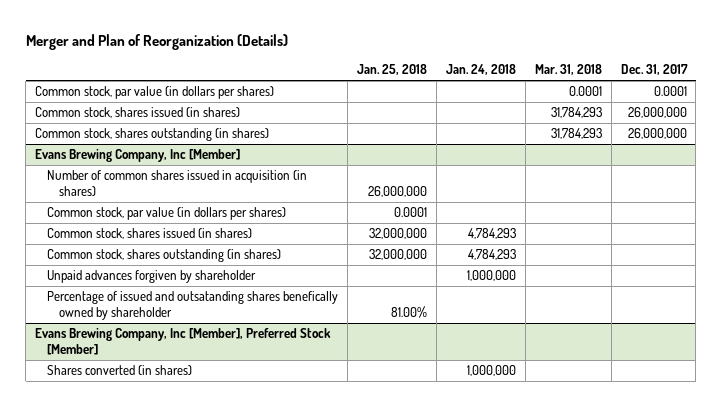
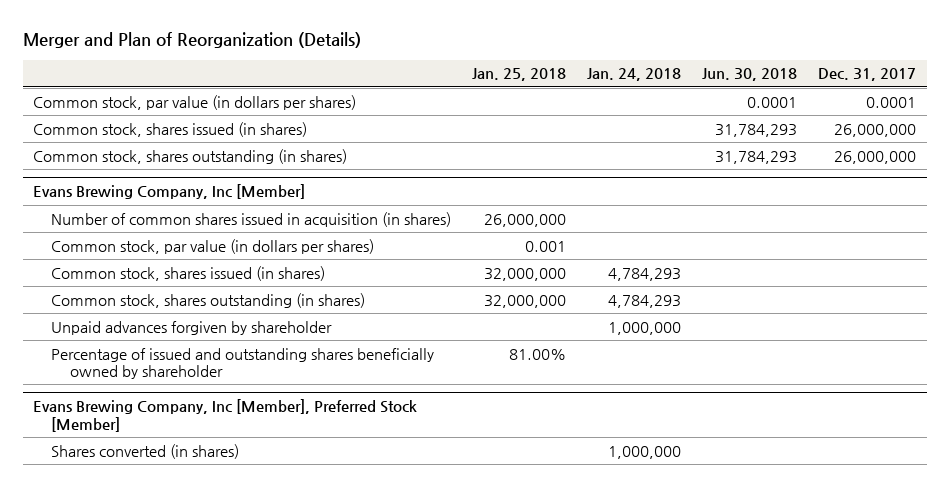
- | Jan. 25, 2018 | Jan. 24, 2018 | Mar. 31, 2018 | Dec. 31, 2017
+ | Jan. 25, 2018 | Jan. 24, 2018 | Jun. 30, 2018 | Dec. 31, 2017
@ Evans Brewing Company, Inc [Member]
- Common stock, par value (in dollars per shares) | 0.0001 | | |
+ Common stock, par value (in dollars per shares) | 0.001 | | |
- Percentage of issued and outsatanding shares benefically owned by shareholder | 81.00% | | |
+ Percentage of issued and outstanding shares beneficially owned by shareholder | 81.00% | | |

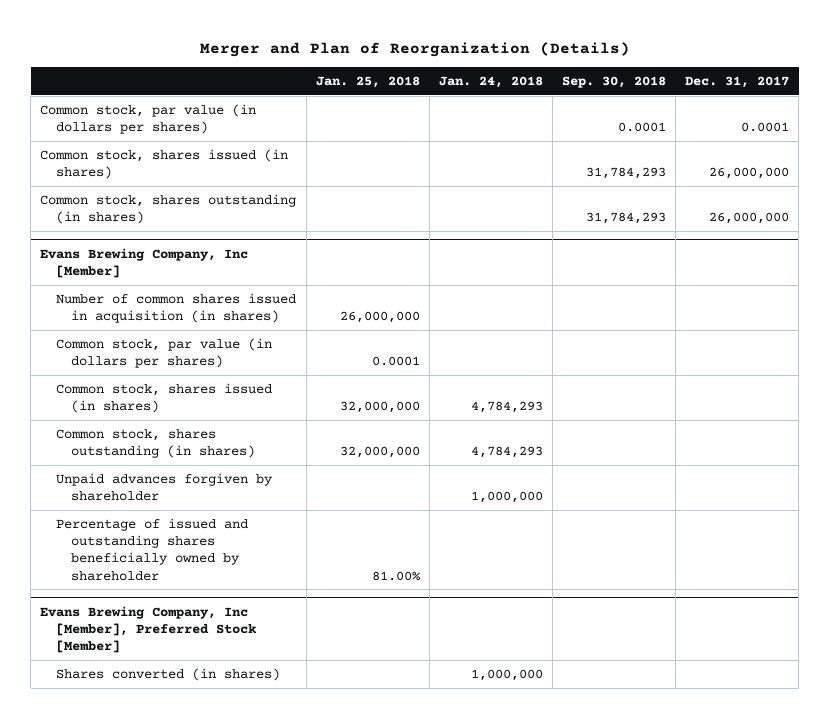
- | Jan. 25, 2018 | Jan. 24, 2018 | Jun. 30, 2018 | Dec. 31, 2017
+ | Jan. 25, 2018 | Jan. 24, 2018 | Sep. 30, 2018 | Dec. 31, 2017
@ Evans Brewing Company, Inc [Member]
- Common stock, par value (in dollars per shares) | 0.001 | | |
+ Common stock, par value (in dollars per shares) | 0.0001 | | |

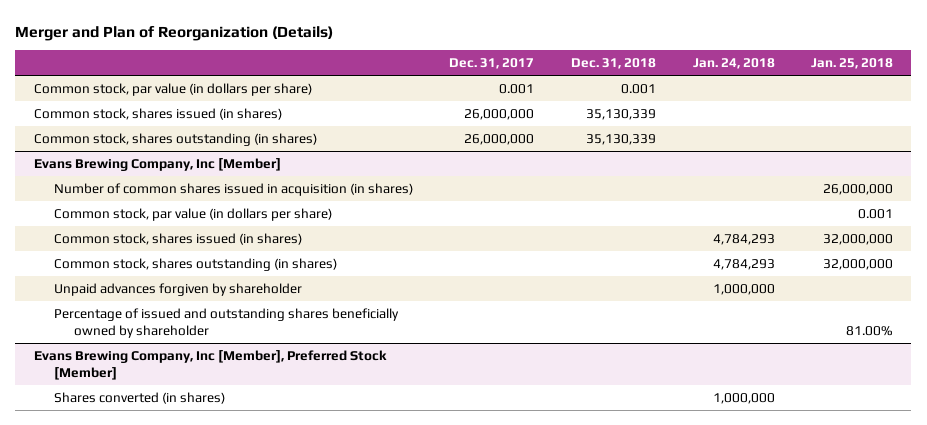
- | Jan. 25, 2018 | Jan. 24, 2018 | Sep. 30, 2018 | Dec. 31, 2017
+ | Dec. 31, 2017 | Dec. 31, 2018 | Jan. 24, 2018 | Jan. 25, 2018
- Common stock, par value (in dollars per shares) | | | 0.0001 | 0.0001
+ Common stock, par value (in dollars per share) | 0.001 | 0.001 | |
@ Evans Brewing Company, Inc [Member]
- Common stock, par value (in dollars per shares) | 0.0001 | | |
+ Common stock, par value (in dollars per share) | | | | 0.001

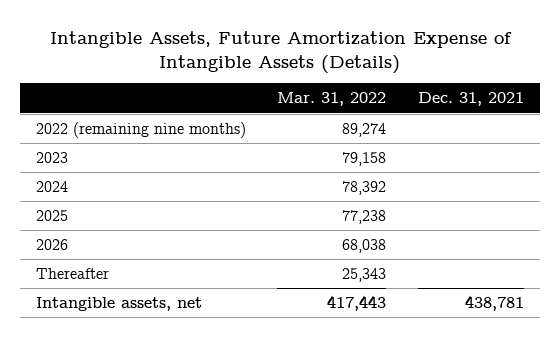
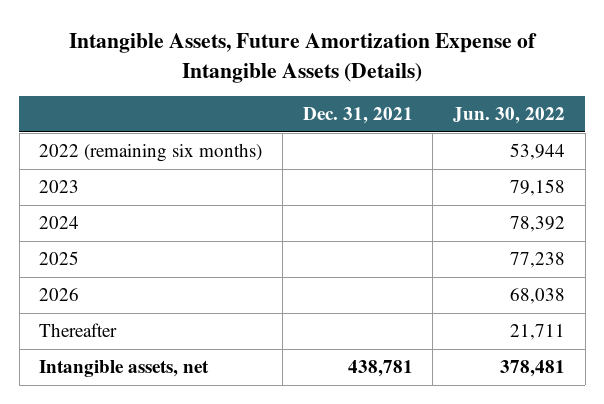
- | Mar. 31, 2022 | Dec. 31, 2021
+ | Dec. 31, 2021 | Jun. 30, 2022
- 2022 (remaining nine months) | 89,274 |
+ 2022 (remaining six months) | | 53,944

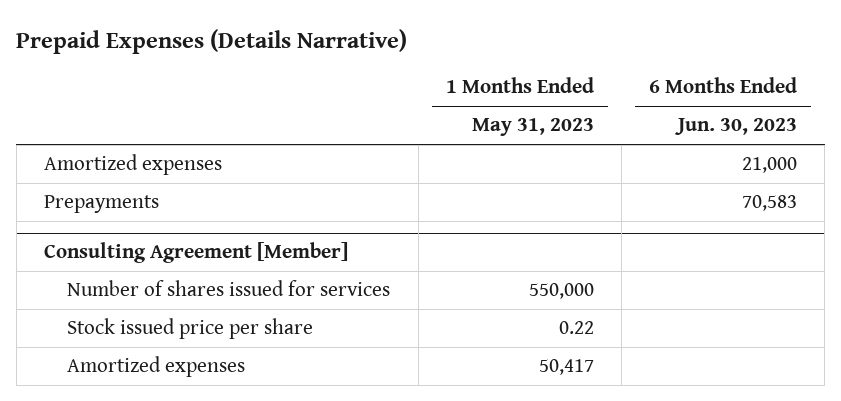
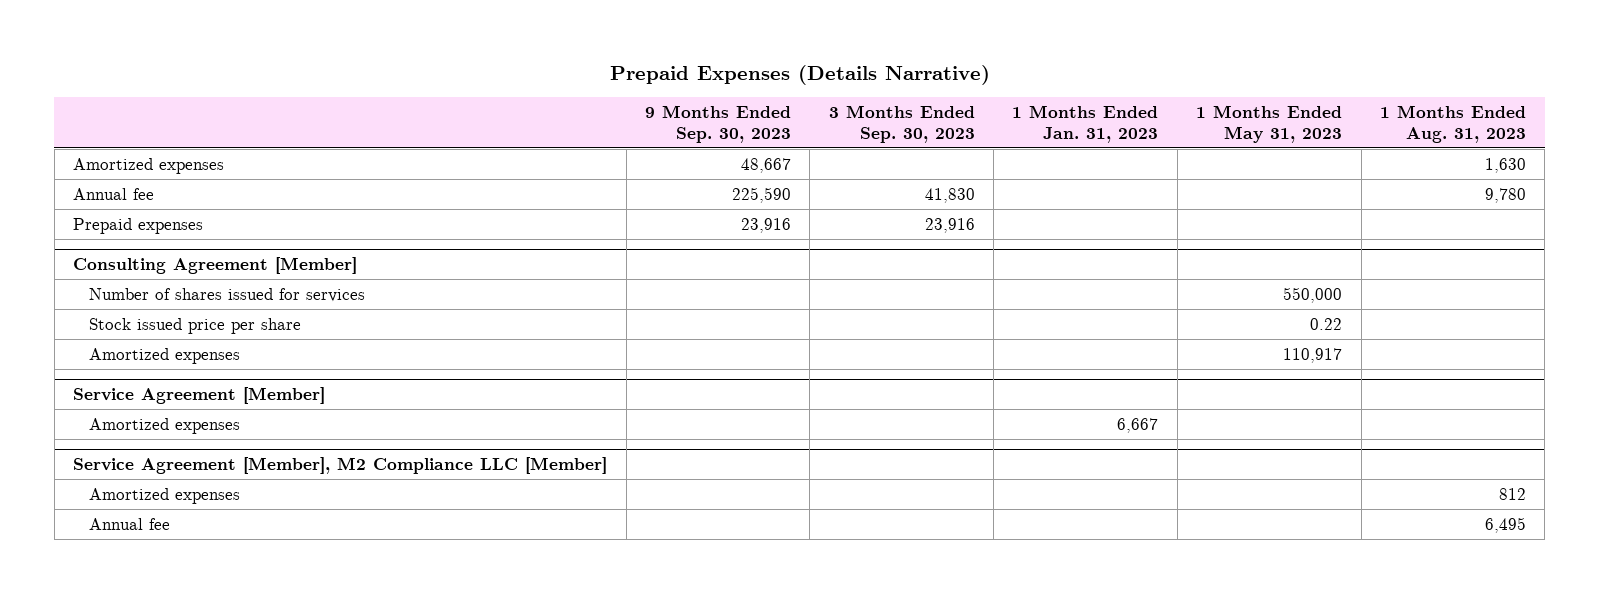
- | 1 Months Ended May 31, 2023 | 6 Months Ended Jun. 30, 2023
+ | 9 Months Ended Sep. 30, 2023 | 3 Months Ended Sep. 30, 2023 | 1 Months Ended Jan. 31, 2023 | 1 Months Ended May 31, 2023 | 1 Months Ended Aug. 31, 2023
- Prepayments | | 70,583
+ Annual fee | 225,590 | 41,830 | | | 9,780
+ Prepaid expenses | 23,916 | 23,916 | | |
@ Consulting Agreement [Member]
- Amortized expenses | 50,417 |
+ Amortized expenses | | | | 110,917 |
+ Service Agreement [Member]
+ Amortized expenses | | | 6,667 | |
+ Service Agreement [Member], M2 Compliance LLC [Member]
+ Amortized expenses | | | | | 812
+ Annual fee | | | | | 6,495

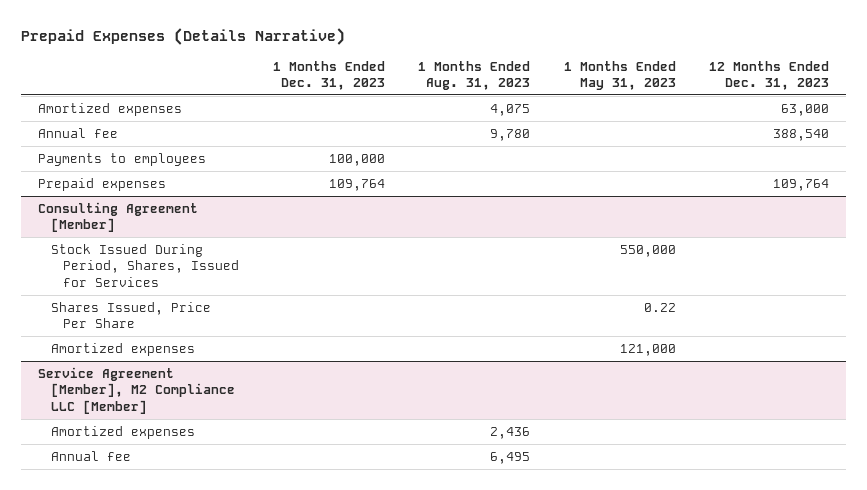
- | 9 Months Ended Sep. 30, 2023 | 3 Months Ended Sep. 30, 2023 | 1 Months Ended Jan. 31, 2023 | 1 Months Ended May 31, 2023 | 1 Months Ended Aug. 31, 2023
+ | 1 Months Ended Dec. 31, 2023 | 1 Months Ended Aug. 31, 2023 | 1 Months Ended May 31, 2023 | 12 Months Ended Dec. 31, 2023
- Amortized expenses | 48,667 | | | | 1,630
+ Amortized expenses | | 4,075 | | 63,000
+ Payments to employees | 100,000 | | |
@ Consulting Agreement [Member]
- Number of shares issued for services | | | | 550,000 |
- Stock issued price per share | | | | 0.22 |
- Amortized expenses | | | | 110,917 |
- Service Agreement [Member]
- Amortized expenses | | | 6,667 | |
@ Consulting Agreement [Member]
+ Stock Issued During Period, Shares, Issued for Services | | | 550,000 |
+ Shares Issued, Price Per Share | | | 0.22 |
+ Amortized expenses | | | 121,000 |
@ Service Agreement [Member], M2 Compliance LLC [Member]
- Amortized expenses | | | | | 812
+ Amortized expenses | | 2,436 | |

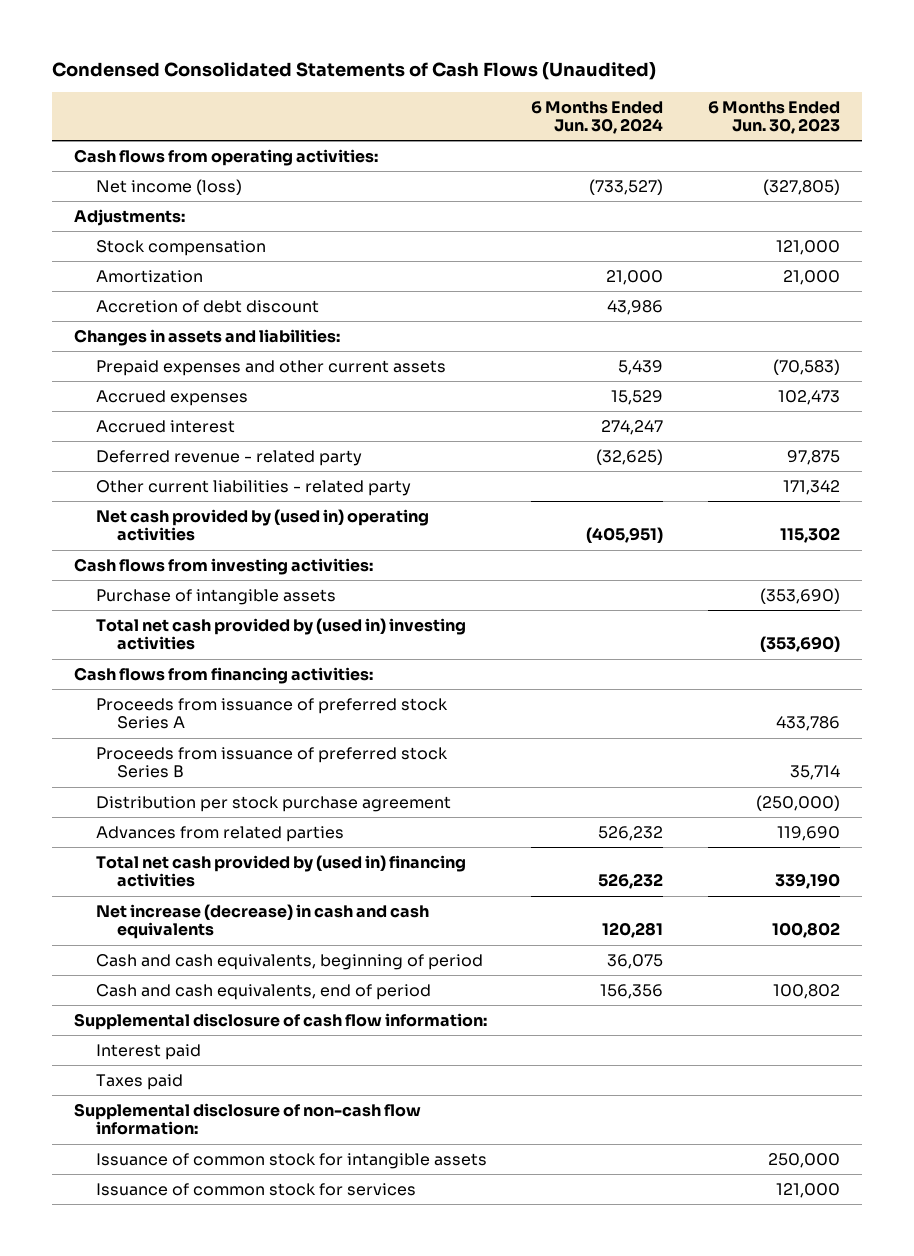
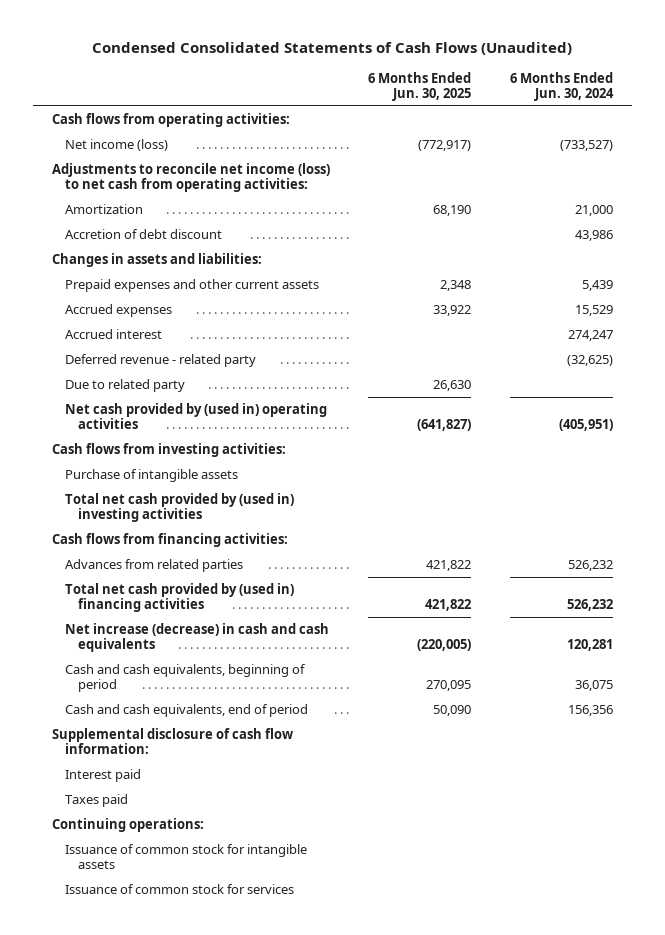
- | 6 Months Ended Jun. 30, 2024 | 6 Months Ended Jun. 30, 2023
+ | 6 Months Ended Jun. 30, 2025 | 6 Months Ended Jun. 30, 2024
- Adjustments:
- Stock compensation | | 121,000
+ Adjustments to reconcile net income (loss) to net cash from operating activities:
- Other current liabilities - related party | | 171,342
+ Due to related party | 26,630 |
- Proceeds from issuance of preferred stock Series A | | 433,786
- Proceeds from issuance of preferred stock Series B | | 35,714
- Distribution per stock purchase agreement | | (250,000)
- Supplemental disclosure of non-cash flow information:
+ Continuing operations:

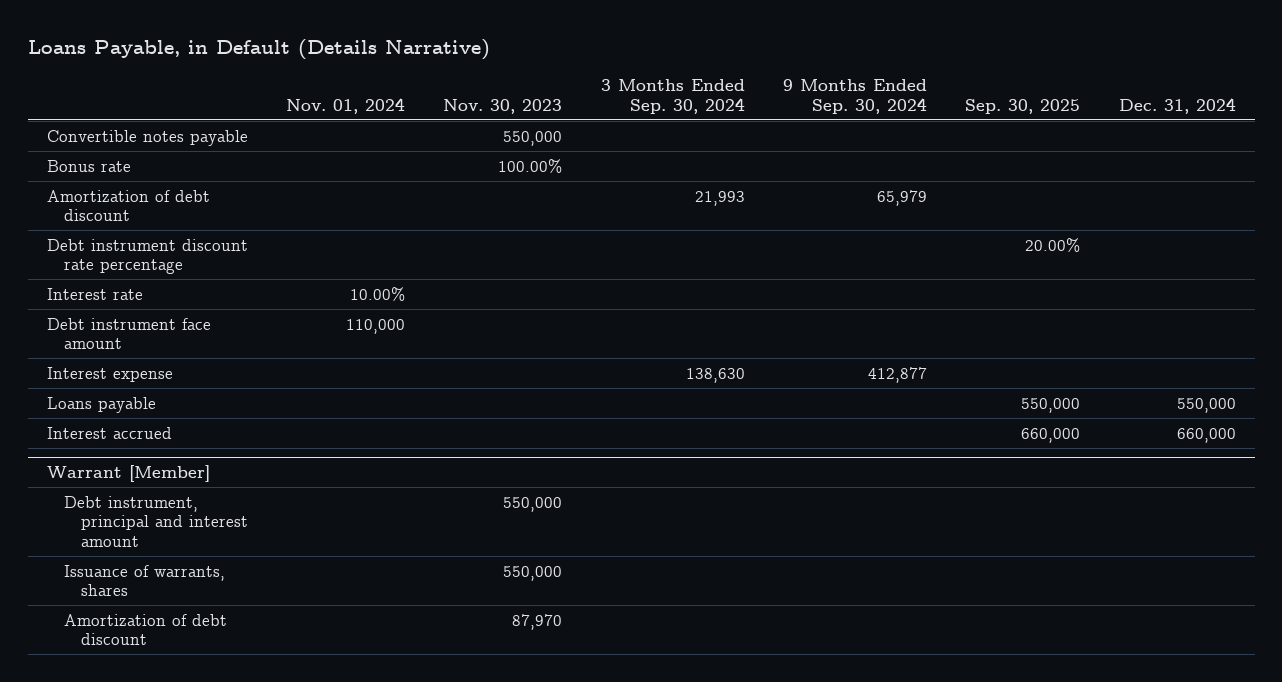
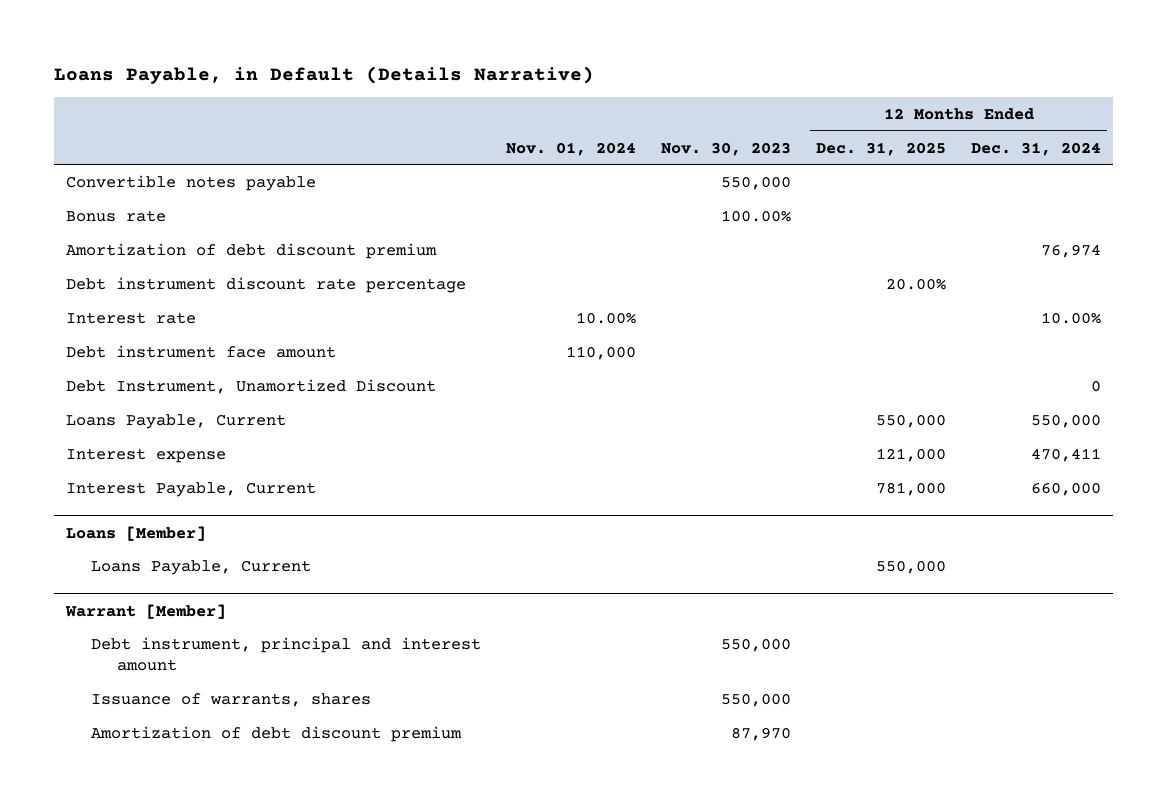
- | Nov. 01, 2024 | Nov. 30, 2023 | 3 Months Ended Sep. 30, 2024 | 9 Months Ended Sep. 30, 2024 | Sep. 30, 2025 | Dec. 31, 2024
+ | Nov. 01, 2024 | Nov. 30, 2023 | 12 Months Ended Dec. 31, 2025 | 12 Months Ended Dec. 31, 2024
- Amortization of debt discount | | | 21,993 | 65,979 | |
+ Amortization of debt discount premium | | | | 76,974
+ Debt Instrument, Unamortized Discount | | | | 0
+ Loans Payable, Current | | | 550,000 | 550,000
- Loans payable | | | | | 550,000 | 550,000
- Interest accrued | | | | | 660,000 | 660,000
+ Interest Payable, Current | | | 781,000 | 660,000
+ Loans [Member]
+ Loans Payable, Current | | | 550,000 |
@ Warrant [Member]
- Amortization of debt discount | | 87,970 | | | |
+ Amortization of debt discount premium | | 87,970 | |

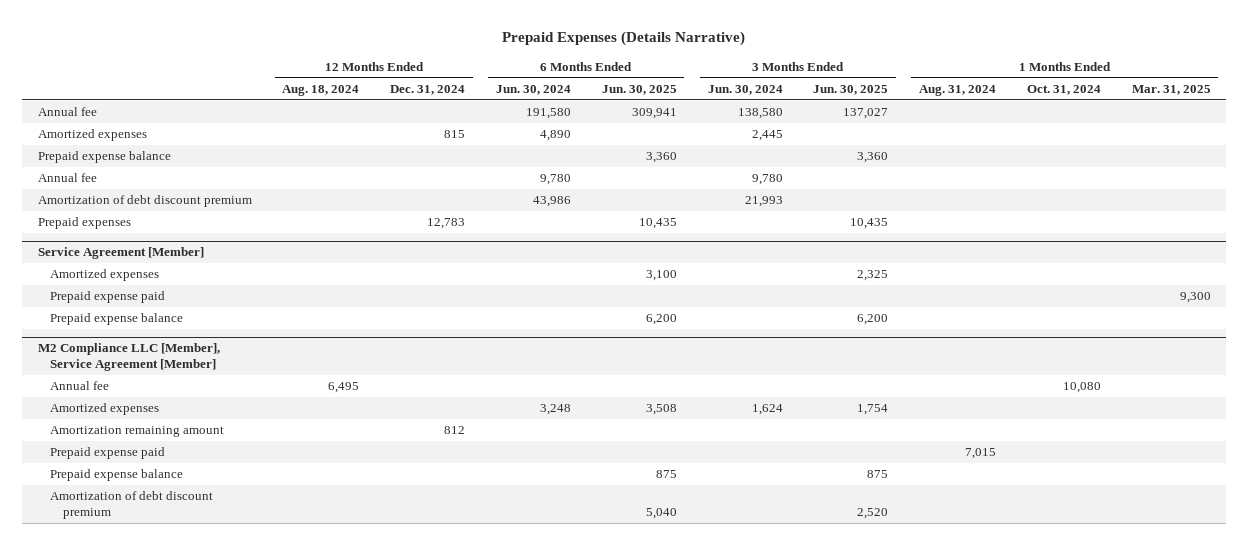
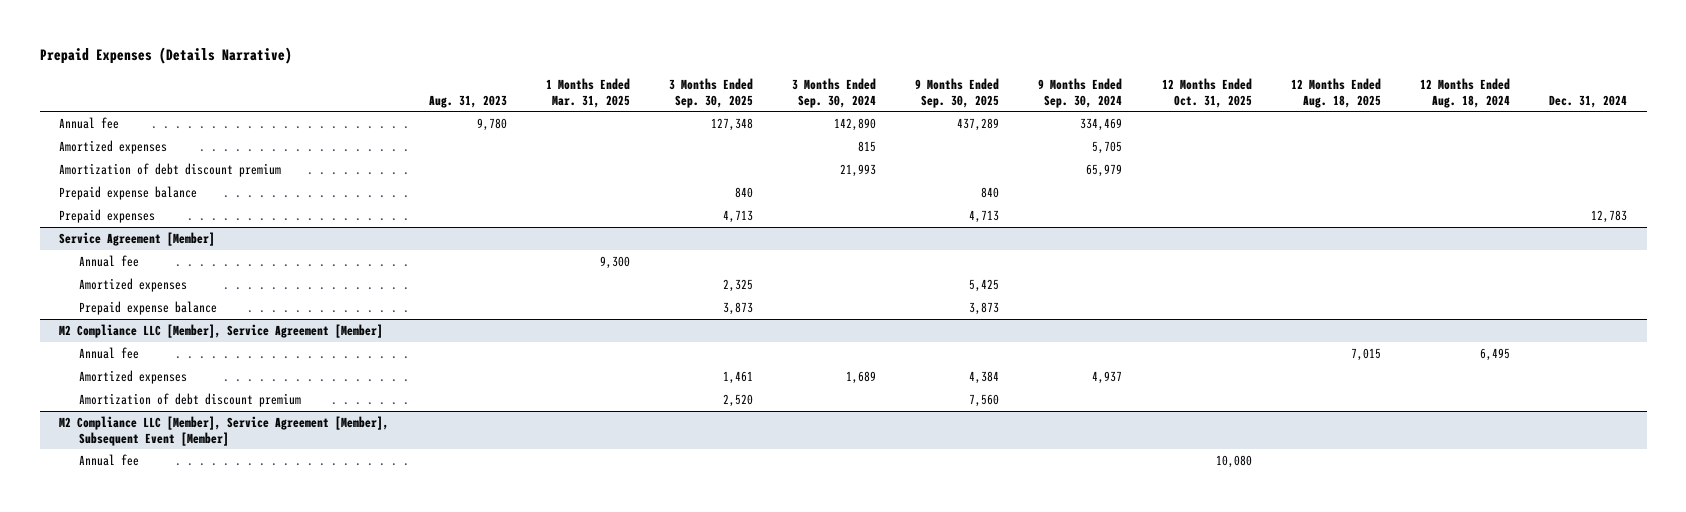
- | 12 Months Ended Aug. 18, 2024 | 12 Months Ended Dec. 31, 2024 | 6 Months Ended Jun. 30, 2024 | 6 Months Ended Jun. 30, 2025 | 3 Months Ended Jun. 30, 2024 | 3 Months Ended Jun. 30, 2025 | 1 Months Ended Aug. 31, 2024 | 1 Months Ended Oct. 31, 2024 | 1 Months Ended Mar. 31, 2025
+ | Aug. 31, 2023 | 1 Months Ended Mar. 31, 2025 | 3 Months Ended Sep. 30, 2025 | 3 Months Ended Sep. 30, 2024 | 9 Months Ended Sep. 30, 2025 | 9 Months Ended Sep. 30, 2024 | 12 Months Ended Oct. 31, 2025 | 12 Months Ended Aug. 18, 2025 | 12 Months Ended Aug. 18, 2024 | Dec. 31, 2024
- Annual fee | | | 9,780 | | 9,780 | | | |
moved down: Prepaid expense balance | | | 840 | | 840 | | | | |
@ Service Agreement [Member]
+ Annual fee | | 9,300 | | | | | | | |
- Prepaid expense paid | | | | | | | | | 9,300
@ M2 Compliance LLC [Member], Service Agreement [Member]
- Amortization remaining amount | | 812 | | | | | | |
- Prepaid expense paid | | | | | | | 7,015 | |
- Prepaid expense balance | | | | 875 | | 875 | | |
+ M2 Compliance LLC [Member], Service Agreement [Member], Subsequent Event [Member]
+ Annual fee | | | | | | | 10,080 | | |

